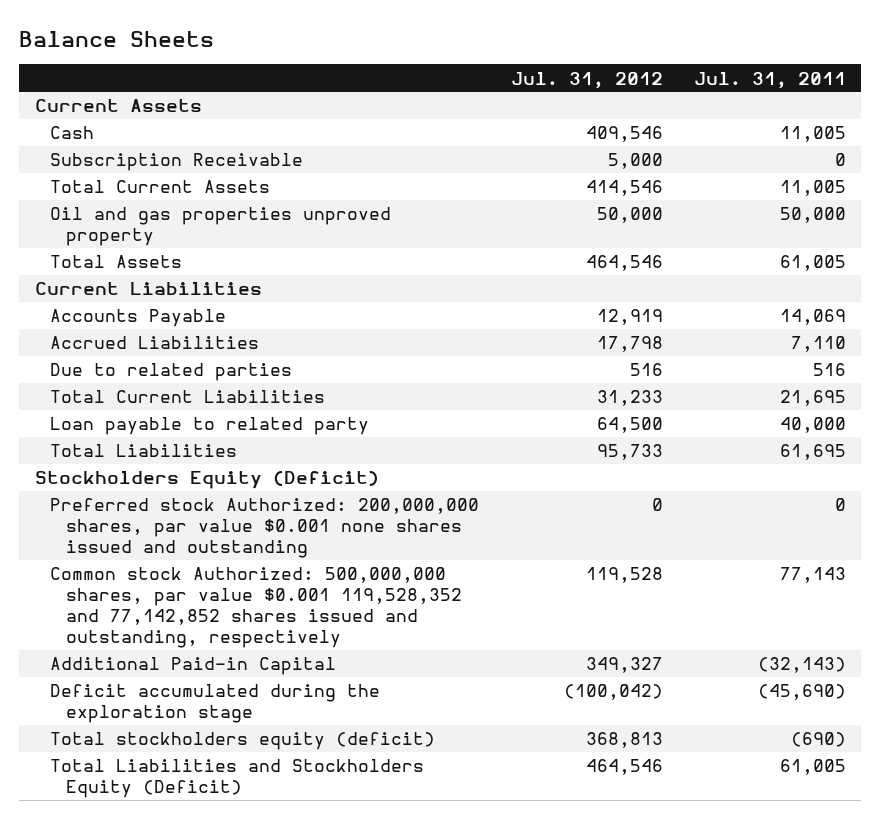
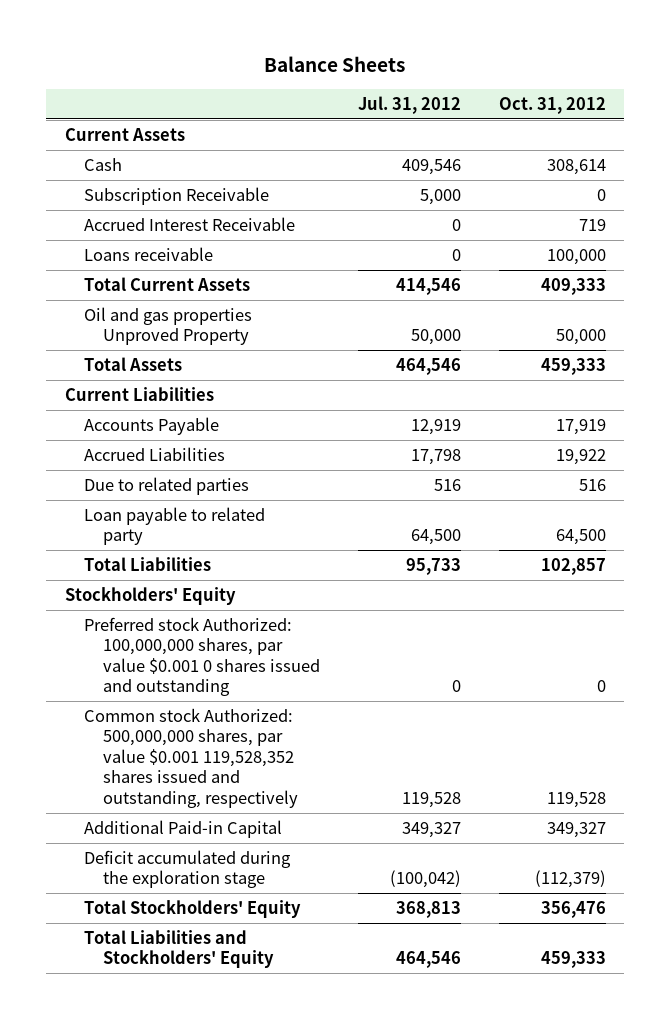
- | Jul. 31, 2012 | Jul. 31, 2011
+ | Jul. 31, 2012 | Oct. 31, 2012
+ Accrued Interest Receivable | 0 | 719
+ Loans receivable | 0 | 100,000
- Oil and gas properties unproved property | 50,000 | 50,000
+ Oil and gas properties Unproved Property | 50,000 | 50,000
- Total Current Liabilities | 31,233 | 21,695
- Stockholders Equity (Deficit)
- Preferred stock Authorized: 200,000,000 shares, par value $0.001 none shares issued and outstanding | 0 | 0
- Common stock Authorized: 500,000,000 shares, par value $0.001 119,528,352 and 77,142,852 shares issued and outstanding, respectively | 119,528 | 77,143
+ Stockholders' Equity
+ Preferred stock Authorized: 100,000,000 shares, par value $0.001 0 shares issued and outstanding | 0 | 0
+ Common stock Authorized: 500,000,000 shares, par value $0.001 119,528,352 shares issued and outstanding, respectively | 119,528 | 119,528
- Total stockholders equity (deficit) | 368,813 | (690)
- Total Liabilities and Stockholders Equity (Deficit) | 464,546 | 61,005
+ Total Stockholders' Equity | 368,813 | 356,476
+ Total Liabilities and Stockholders' Equity | 464,546 | 459,333

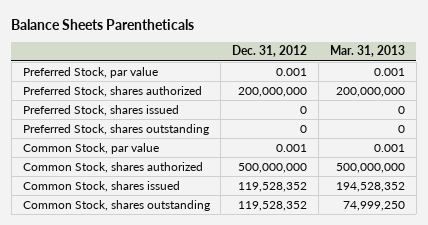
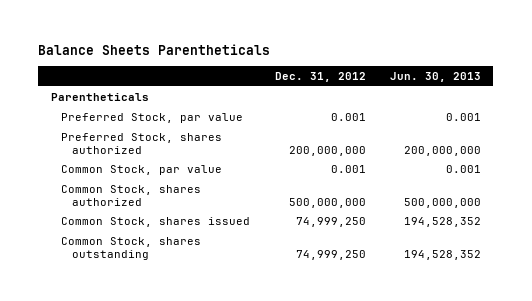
- | Dec. 31, 2012 | Mar. 31, 2013
+ | Dec. 31, 2012 | Jun. 30, 2013
+ Parentheticals
- Preferred Stock, shares issued | 0 | 0
- Preferred Stock, shares outstanding | 0 | 0
- Common Stock, shares issued | 119,528,352 | 194,528,352
- Common Stock, shares outstanding | 119,528,352 | 74,999,250
+ Common Stock, shares issued | 74,999,250 | 194,528,352
+ Common Stock, shares outstanding | 74,999,250 | 194,528,352

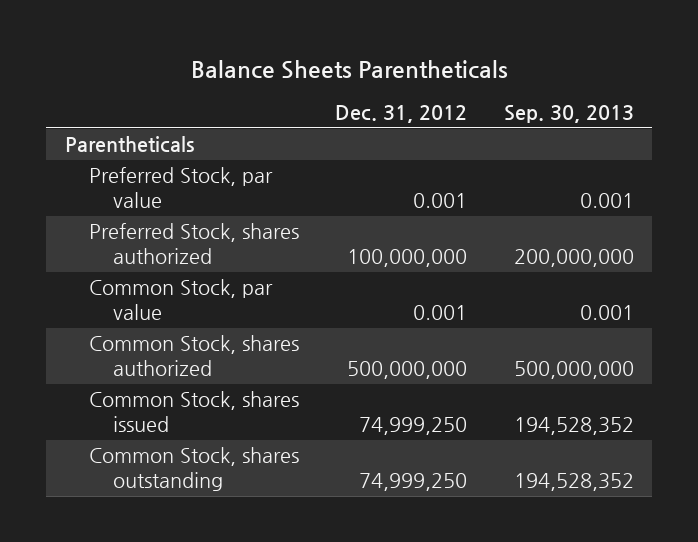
- | Dec. 31, 2012 | Jun. 30, 2013
+ | Dec. 31, 2012 | Sep. 30, 2013
- Preferred Stock, shares authorized | 200,000,000 | 200,000,000
+ Preferred Stock, shares authorized | 100,000,000 | 200,000,000

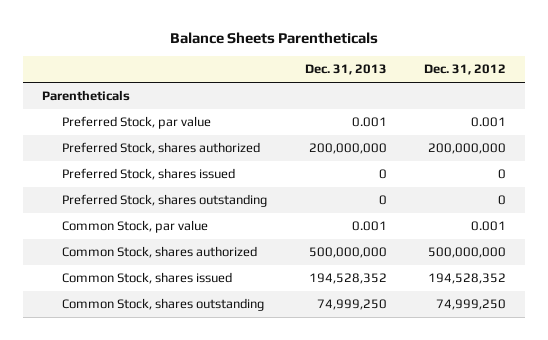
- | Dec. 31, 2012 | Sep. 30, 2013
+ | Dec. 31, 2013 | Dec. 31, 2012
- Preferred Stock, shares authorized | 100,000,000 | 200,000,000
+ Preferred Stock, shares authorized | 200,000,000 | 200,000,000
+ Preferred Stock, shares issued | 0 | 0
+ Preferred Stock, shares outstanding | 0 | 0
- Common Stock, shares issued | 74,999,250 | 194,528,352
+ Common Stock, shares issued | 194,528,352 | 194,528,352

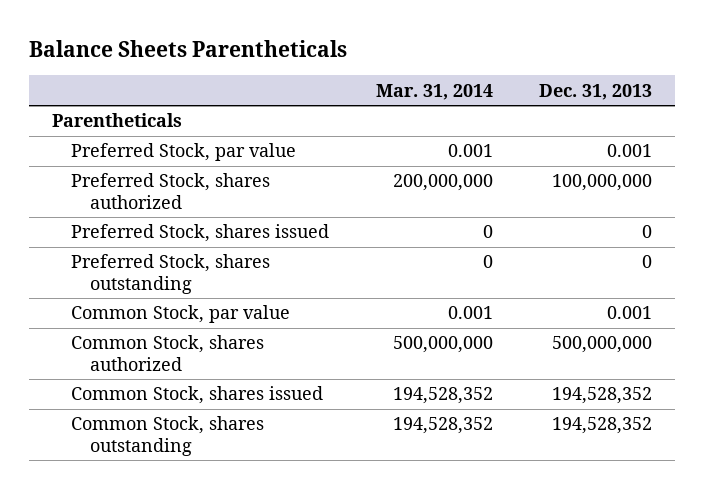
- | Dec. 31, 2013 | Dec. 31, 2012
+ | Mar. 31, 2014 | Dec. 31, 2013
- Preferred Stock, shares authorized | 200,000,000 | 200,000,000
+ Preferred Stock, shares authorized | 200,000,000 | 100,000,000
- Common Stock, shares outstanding | 74,999,250 | 74,999,250
+ Common Stock, shares outstanding | 194,528,352 | 194,528,352

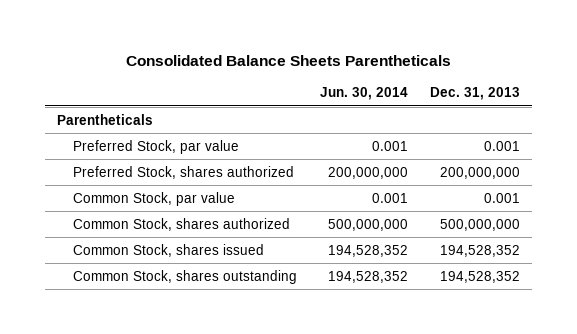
- Balance Sheets Parentheticals
+ Consolidated Balance Sheets Parentheticals
- | Mar. 31, 2014 | Dec. 31, 2013
+ | Jun. 30, 2014 | Dec. 31, 2013
- Preferred Stock, shares authorized | 200,000,000 | 100,000,000
- Preferred Stock, shares issued | 0 | 0
- Preferred Stock, shares outstanding | 0 | 0
+ Preferred Stock, shares authorized | 200,000,000 | 200,000,000

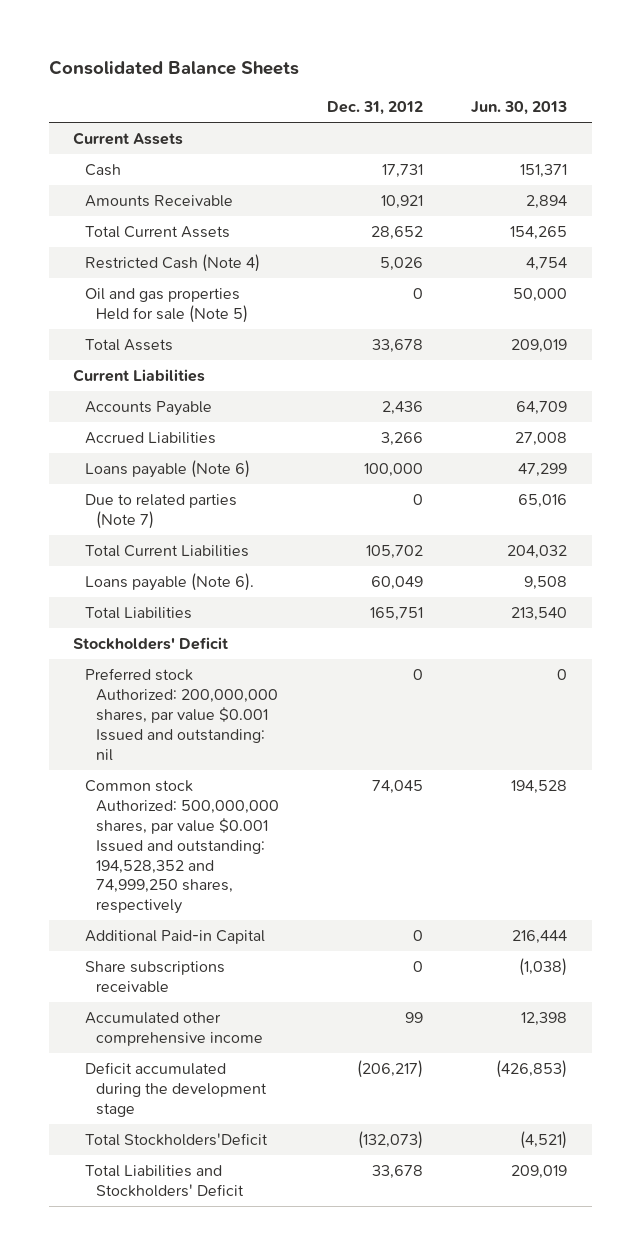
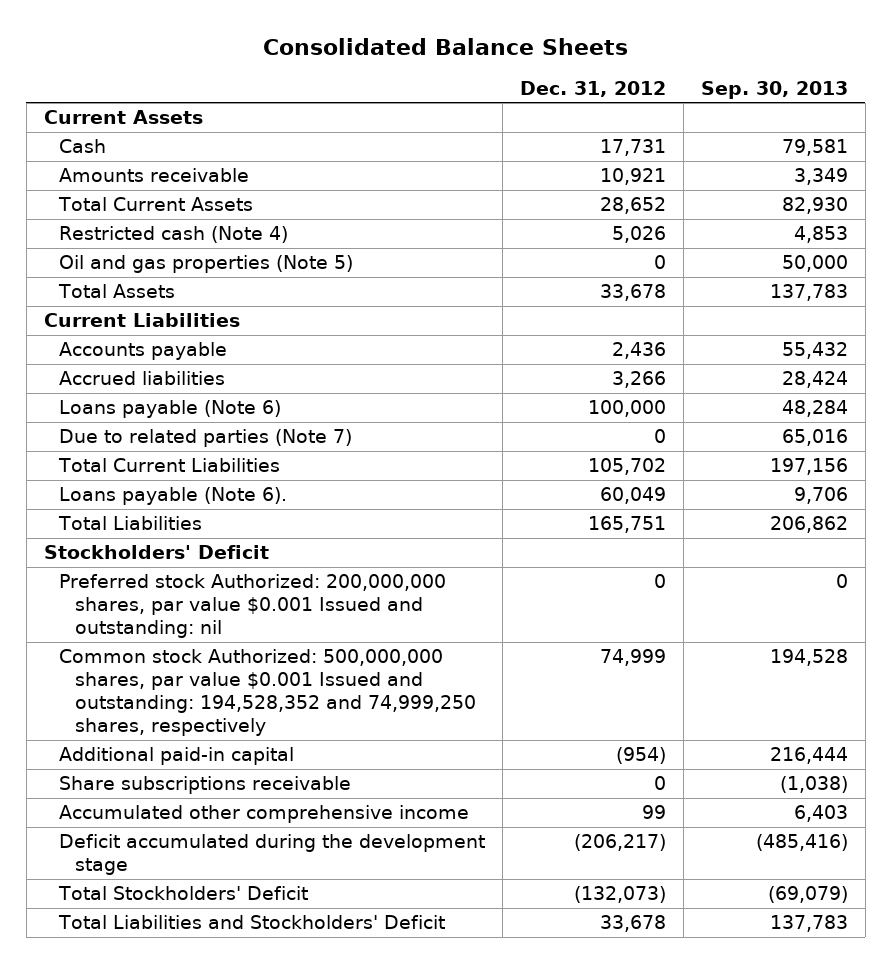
- | Dec. 31, 2012 | Jun. 30, 2013
+ | Dec. 31, 2012 | Sep. 30, 2013
- Amounts Receivable | 10,921 | 2,894
+ Amounts receivable | 10,921 | 3,349
- Restricted Cash (Note 4) | 5,026 | 4,754
- Oil and gas properties Held for sale (Note 5) | 0 | 50,000
+ Restricted cash (Note 4) | 5,026 | 4,853
+ Oil and gas properties (Note 5) | 0 | 50,000
- Accounts Payable | 2,436 | 64,709
- Accrued Liabilities | 3,266 | 27,008
+ Accounts payable | 2,436 | 55,432
+ Accrued liabilities | 3,266 | 28,424
- Common stock Authorized: 500,000,000 shares, par value $0.001 Issued and outstanding: 194,528,352 and 74,999,250 shares, respectively | 74,045 | 194,528
- Additional Paid-in Capital | 0 | 216,444
+ Common stock Authorized: 500,000,000 shares, par value $0.001 Issued and outstanding: 194,528,352 and 74,999,250 shares, respectively | 74,999 | 194,528
+ Additional paid-in capital | (954) | 216,444
- Total Stockholders'Deficit | (132,073) | (4,521)
+ Total Stockholders' Deficit | (132,073) | (69,079)

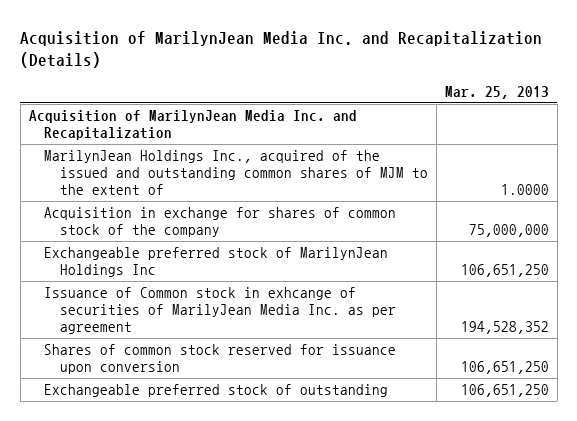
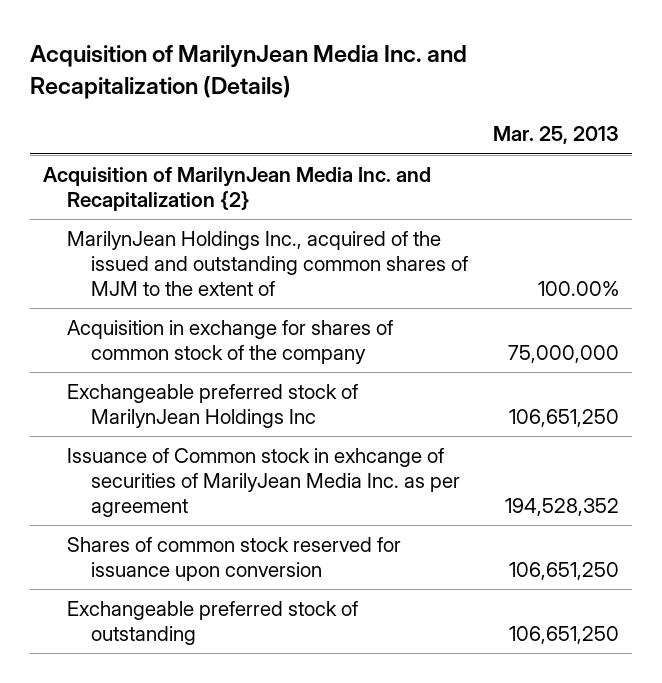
- Acquisition of MarilynJean Media Inc. and Recapitalization
- MarilynJean Holdings Inc., acquired of the issued and outstanding common shares of MJM to the extent of | 1.0000
+ Acquisition of MarilynJean Media Inc. and Recapitalization {2}
+ MarilynJean Holdings Inc., acquired of the issued and outstanding common shares of MJM to the extent of | 100.00%

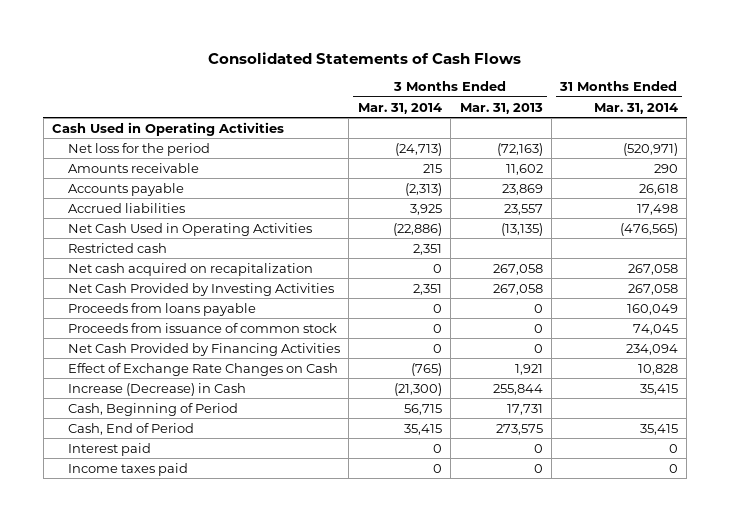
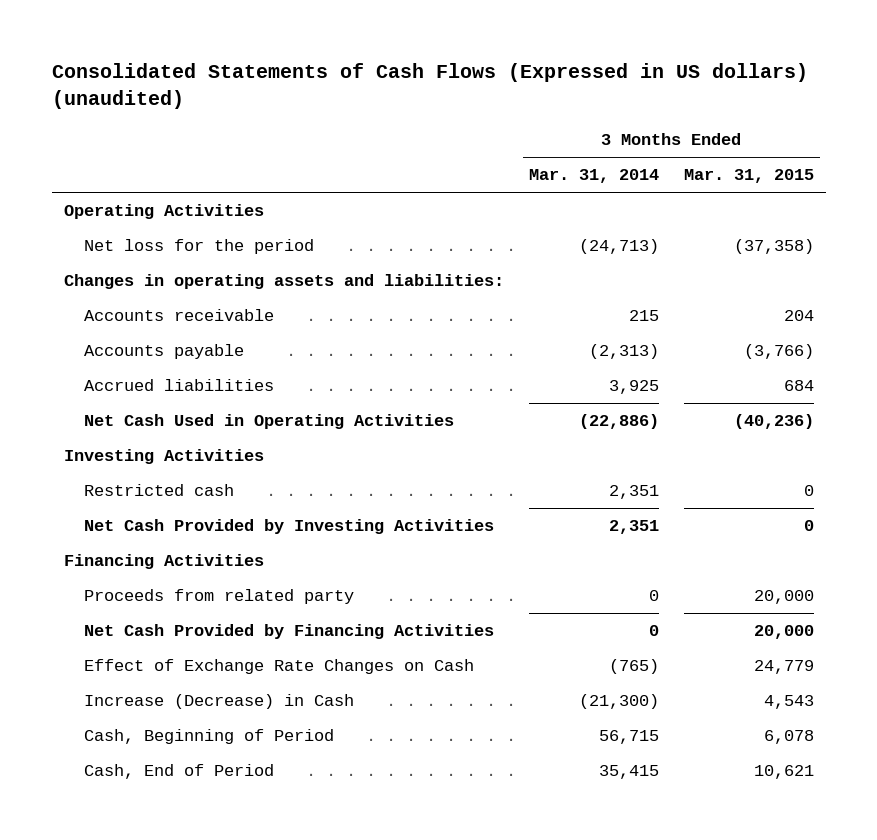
- Consolidated Statements of Cash Flows
+ Consolidated Statements of Cash Flows (Expressed in US dollars) (unaudited)
- | 3 Months Ended Mar. 31, 2014 | 3 Months Ended Mar. 31, 2013 | 31 Months Ended Mar. 31, 2014
+ | 3 Months Ended Mar. 31, 2014 | 3 Months Ended Mar. 31, 2015
- Cash Used in Operating Activities
+ Operating Activities
- Amounts receivable | 215 | 11,602 | 290
+ Changes in operating assets and liabilities:
+ Accounts receivable | 215 | 204
+ Investing Activities
- Net cash acquired on recapitalization | 0 | 267,058 | 267,058
- Proceeds from loans payable | 0 | 0 | 160,049
- Proceeds from issuance of common stock | 0 | 0 | 74,045
+ Financing Activities
+ Proceeds from related party | 0 | 20,000
- Interest paid | 0 | 0 | 0
- Income taxes paid | 0 | 0 | 0

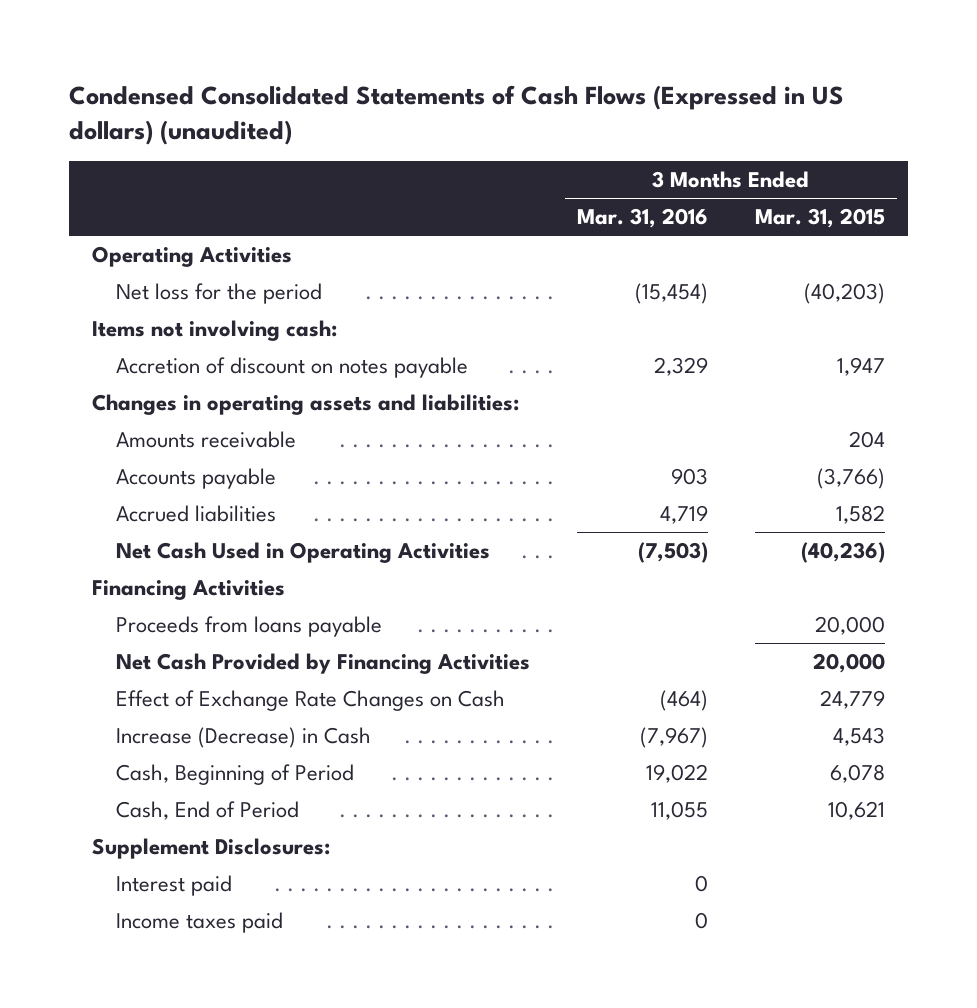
- Consolidated Statements of Cash Flows (Expressed in US dollars) (unaudited)
+ Condensed Consolidated Statements of Cash Flows (Expressed in US dollars) (unaudited)
- | 3 Months Ended Mar. 31, 2014 | 3 Months Ended Mar. 31, 2015
+ | 3 Months Ended Mar. 31, 2016 | 3 Months Ended Mar. 31, 2015
- Net loss for the period | (24,713) | (37,358)
+ Net loss for the period | (15,454) | (40,203)
+ Items not involving cash:
+ Accretion of discount on notes payable | 2,329 | 1,947
- Accounts receivable | 215 | 204
+ Amounts receivable | | 204
- Accrued liabilities | 3,925 | 684
+ Accrued liabilities | 4,719 | 1,582
- Investing Activities
- Restricted cash | 2,351 | 0
- Net Cash Provided by Investing Activities | 2,351 | 0
- Proceeds from related party | 0 | 20,000
+ Proceeds from loans payable | | 20,000
+ Supplement Disclosures:
+ Interest paid | 0 |
+ Income taxes paid | 0 |

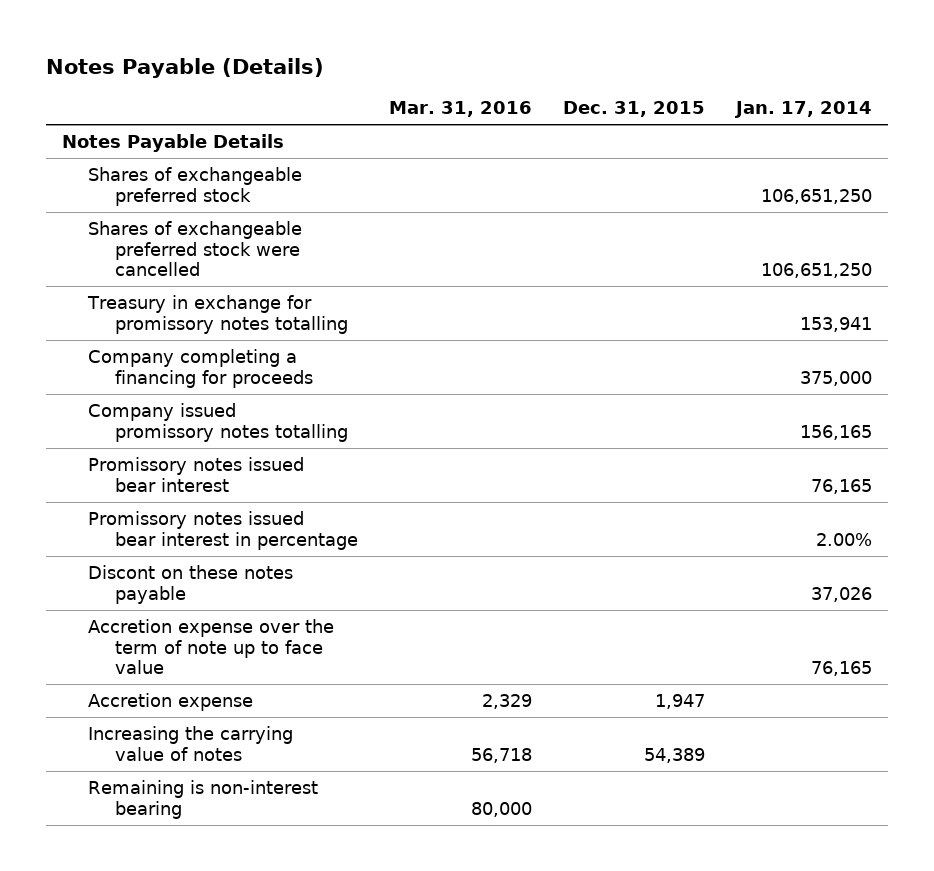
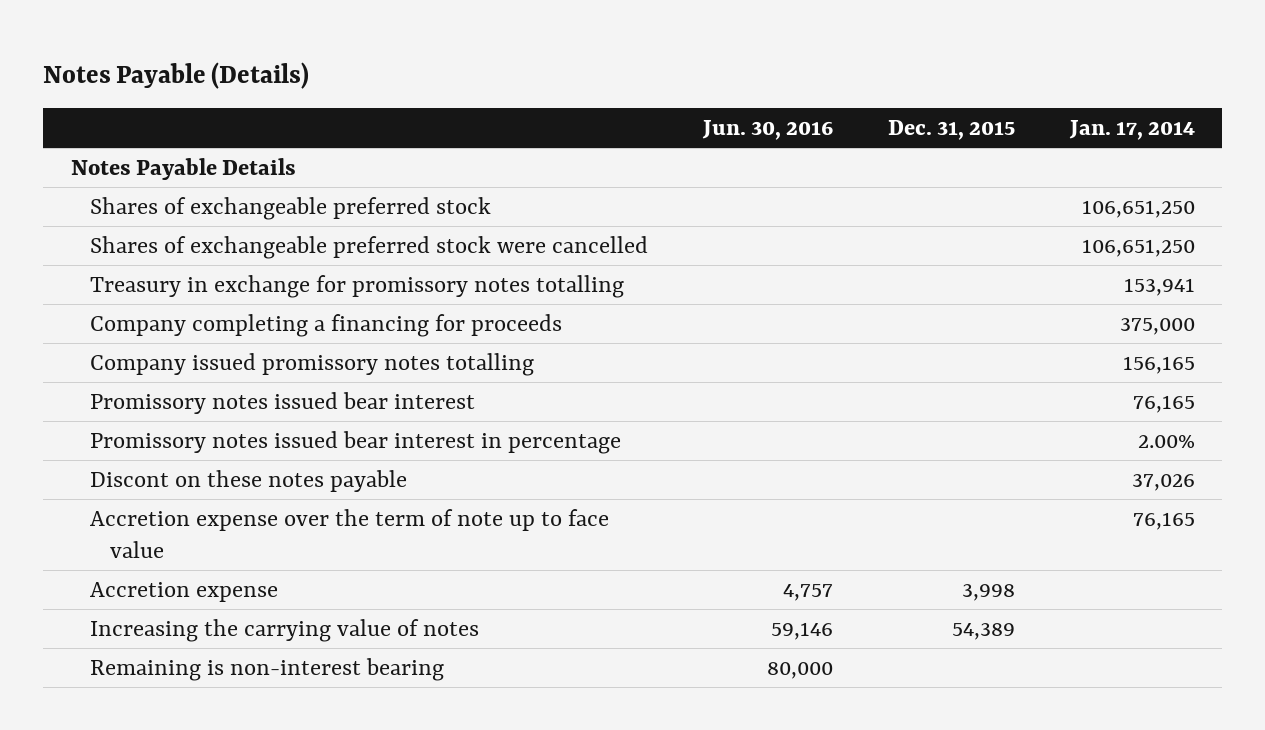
- | Mar. 31, 2016 | Dec. 31, 2015 | Jan. 17, 2014
+ | Jun. 30, 2016 | Dec. 31, 2015 | Jan. 17, 2014
- Accretion expense | 2,329 | 1,947 |
+ Accretion expense | 4,757 | 3,998 |

